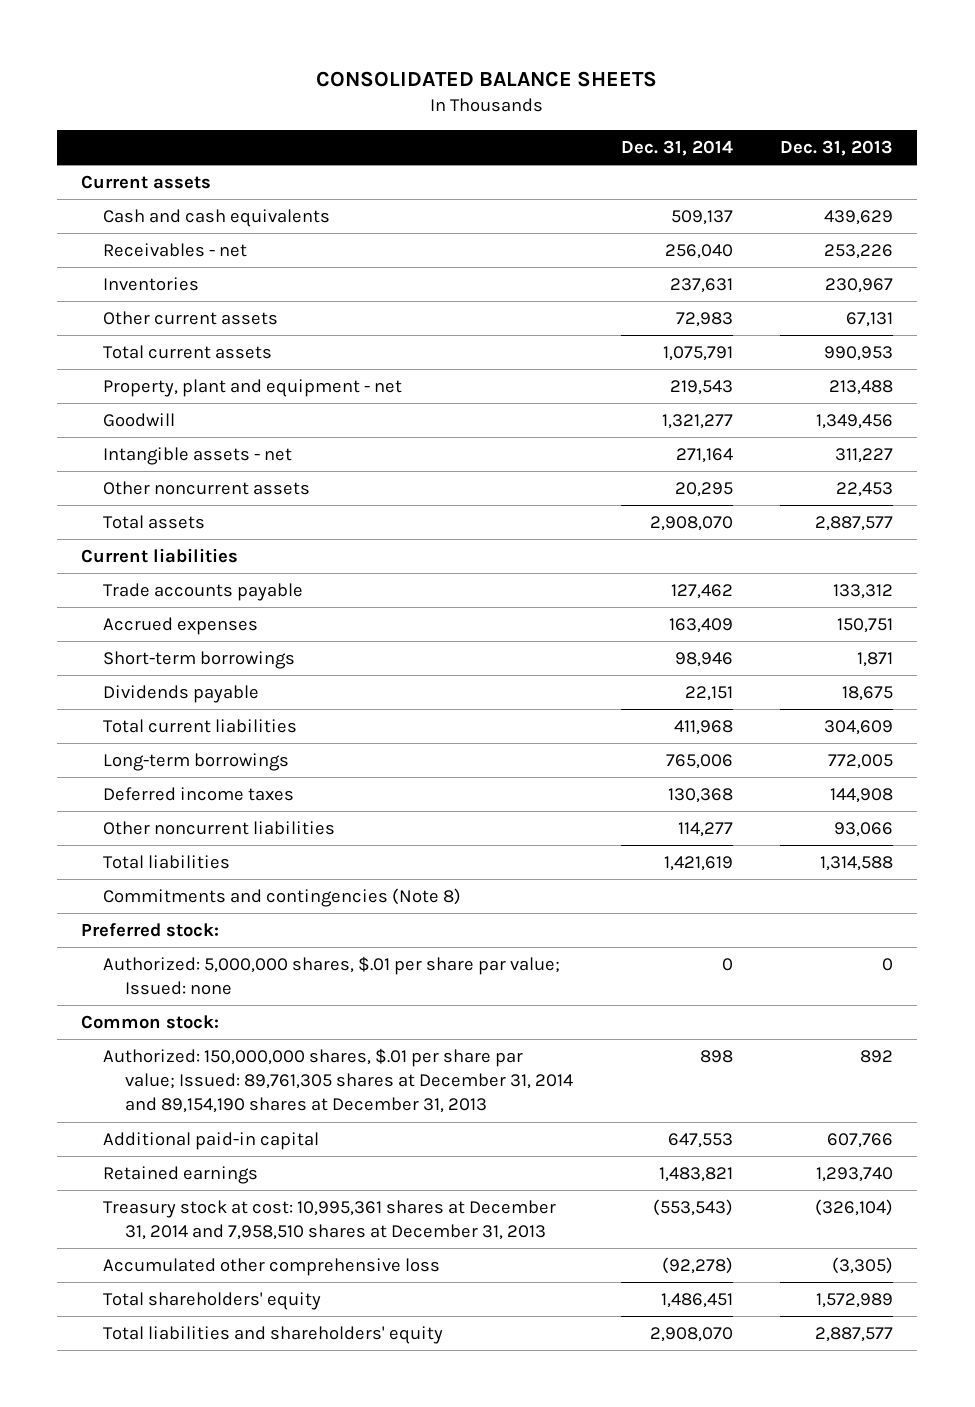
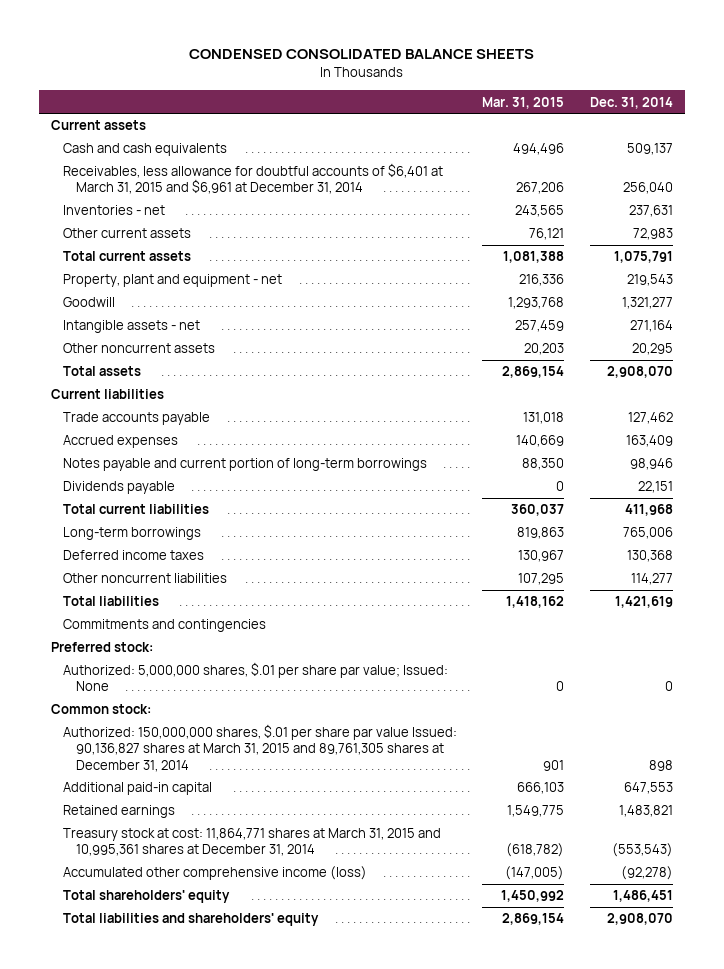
- CONSOLIDATED BALANCE SHEETS
+ CONDENSED CONSOLIDATED BALANCE SHEETS
- | Dec. 31, 2014 | Dec. 31, 2013
+ | Mar. 31, 2015 | Dec. 31, 2014
- Receivables - net | 256,040 | 253,226
- Inventories | 237,631 | 230,967
+ Receivables, less allowance for doubtful accounts of $6,401 at March 31, 2015 and $6,961 at December 31, 2014 | 267,206 | 256,040
+ Inventories - net | 243,565 | 237,631
- Short-term borrowings | 98,946 | 1,871
+ Notes payable and current portion of long-term borrowings | 88,350 | 98,946
- Commitments and contingencies (Note 8)
+ Commitments and contingencies
- Authorized: 5,000,000 shares, $.01 per share par value; Issued: none | 0 | 0
+ Authorized: 5,000,000 shares, $.01 per share par value; Issued: None | 0 | 0
- Authorized: 150,000,000 shares, $.01 per share par value; Issued: 89,761,305 shares at December 31, 2014 and 89,154,190 shares at December 31, 2013 | 898 | 892
+ Authorized: 150,000,000 shares, $.01 per share par value Issued: 90,136,827 shares at March 31, 2015 and 89,761,305 shares at December 31, 2014 | 901 | 898
- Treasury stock at cost: 10,995,361 shares at December 31, 2014 and 7,958,510 shares at December 31, 2013 | (553,543) | (326,104)
- Accumulated other comprehensive loss | (92,278) | (3,305)
+ Treasury stock at cost: 11,864,771 shares at March 31, 2015 and 10,995,361 shares at December 31, 2014 | (618,782) | (553,543)
+ Accumulated other comprehensive income (loss) | (147,005) | (92,278)

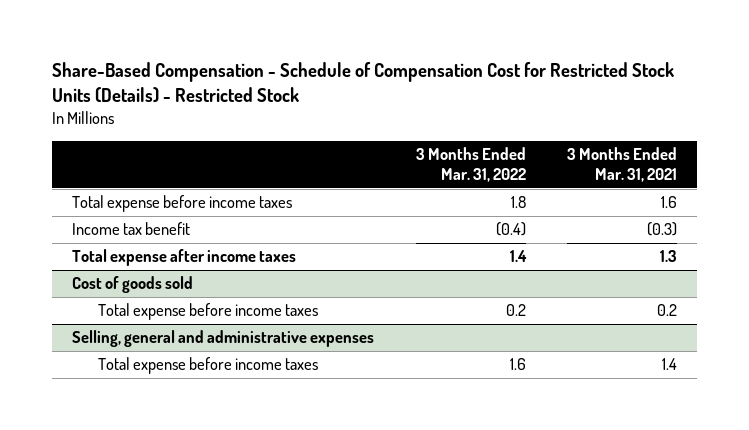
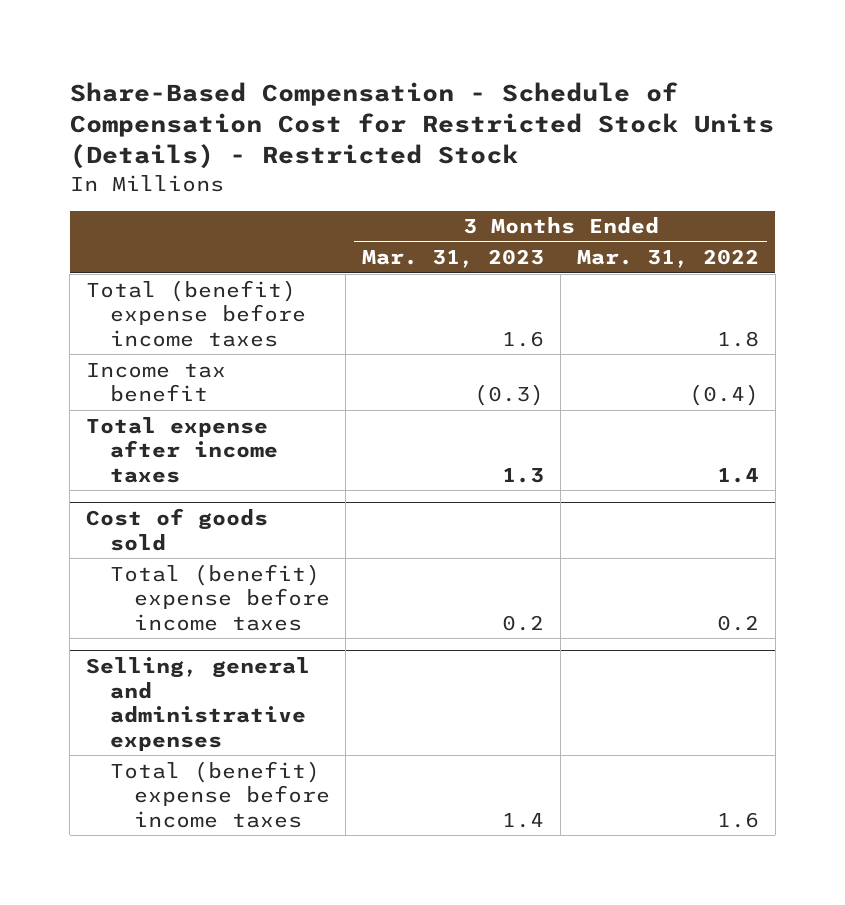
- | 3 Months Ended Mar. 31, 2022 | 3 Months Ended Mar. 31, 2021
+ | 3 Months Ended Mar. 31, 2023 | 3 Months Ended Mar. 31, 2022
- Total expense before income taxes | 1.8 | 1.6
+ Total (benefit) expense before income taxes | 1.6 | 1.8
@ Cost of goods sold
- Total expense before income taxes | 0.2 | 0.2
+ Total (benefit) expense before income taxes | 0.2 | 0.2
@ Selling, general and administrative expenses
- Total expense before income taxes | 1.6 | 1.4
+ Total (benefit) expense before income taxes | 1.4 | 1.6

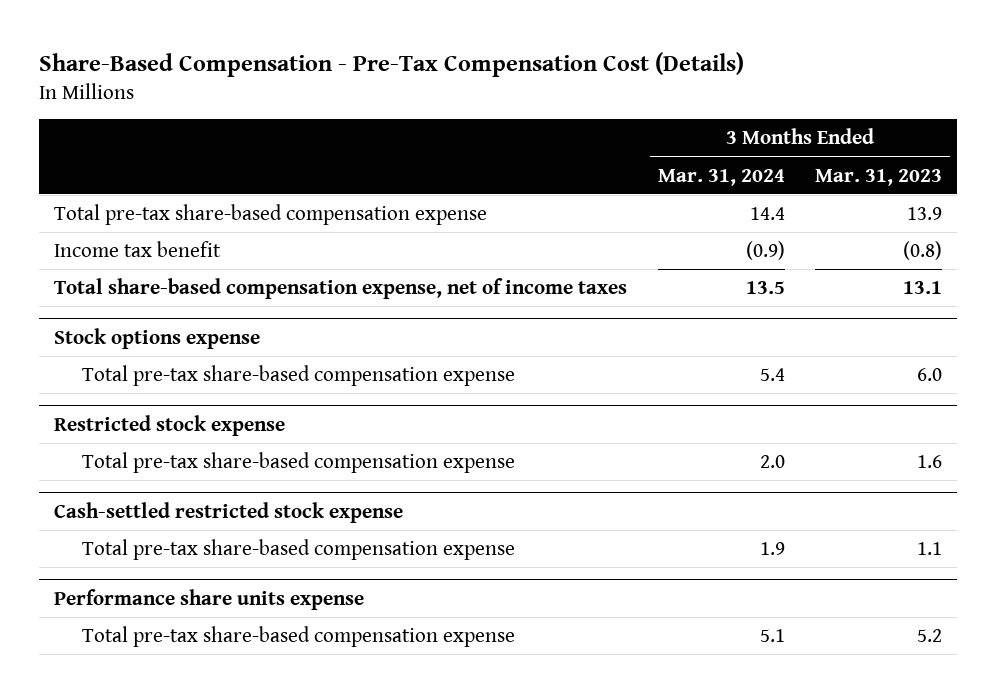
- Share-Based Compensation - Schedule of Compensation Cost for Restricted Stock Units (Details) - Restricted Stock
+ Share-Based Compensation - Pre-Tax Compensation Cost (Details)
- | 3 Months Ended Mar. 31, 2023 | 3 Months Ended Mar. 31, 2022
+ | 3 Months Ended Mar. 31, 2024 | 3 Months Ended Mar. 31, 2023
- Total (benefit) expense before income taxes | 1.6 | 1.8
- Income tax benefit | (0.3) | (0.4)
- Total expense after income taxes | 1.3 | 1.4
- Cost of goods sold
- Total (benefit) expense before income taxes | 0.2 | 0.2
- Selling, general and administrative expenses
- Total (benefit) expense before income taxes | 1.4 | 1.6
+ Total pre-tax share-based compensation expense | 14.4 | 13.9
+ Income tax benefit | (0.9) | (0.8)
+ Total share-based compensation expense, net of income taxes | 13.5 | 13.1
+ Stock options expense
+ Total pre-tax share-based compensation expense | 5.4 | 6.0
+ Restricted stock expense
+ Total pre-tax share-based compensation expense | 2.0 | 1.6
+ Cash-settled restricted stock expense
+ Total pre-tax share-based compensation expense | 1.9 | 1.1
+ Performance share units expense
+ Total pre-tax share-based compensation expense | 5.1 | 5.2

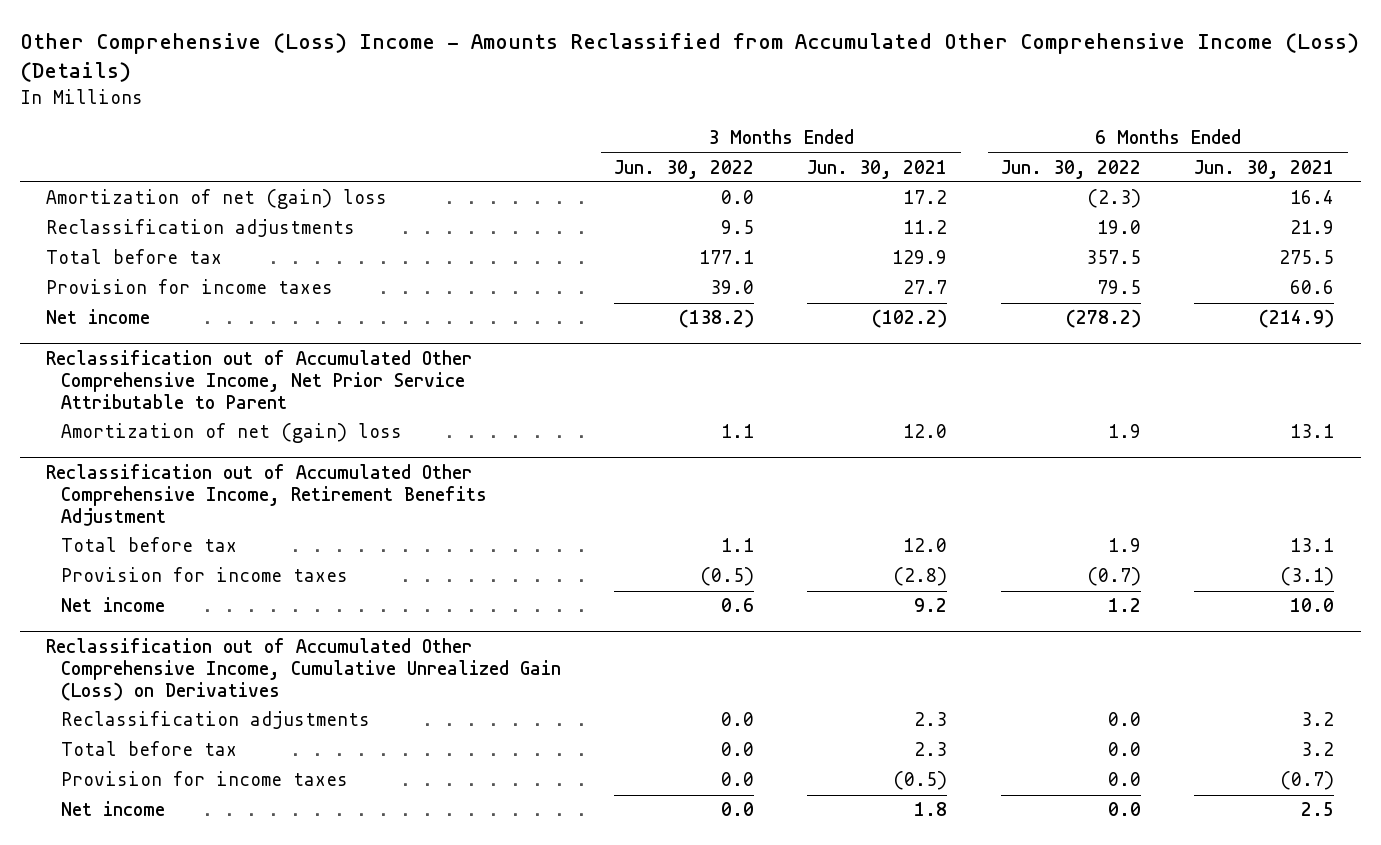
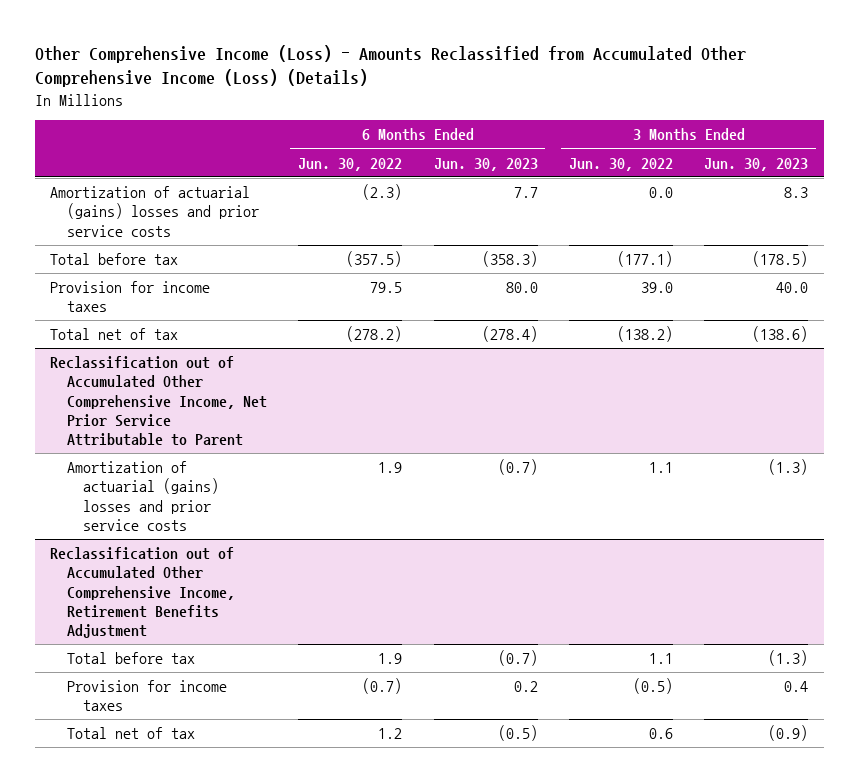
- Other Comprehensive (Loss) Income - Amounts Reclassified from Accumulated Other Comprehensive Income (Loss) (Details)
+ Other Comprehensive Income (Loss) - Amounts Reclassified from Accumulated Other Comprehensive Income (Loss) (Details)
- | 3 Months Ended Jun. 30, 2022 | 3 Months Ended Jun. 30, 2021 | 6 Months Ended Jun. 30, 2022 | 6 Months Ended Jun. 30, 2021
+ | 6 Months Ended Jun. 30, 2022 | 6 Months Ended Jun. 30, 2023 | 3 Months Ended Jun. 30, 2022 | 3 Months Ended Jun. 30, 2023
- Amortization of net (gain) loss | 0.0 | 17.2 | (2.3) | 16.4
- Reclassification adjustments | 9.5 | 11.2 | 19.0 | 21.9
- Total before tax | 177.1 | 129.9 | 357.5 | 275.5
+ Amortization of actuarial (gains) losses and prior service costs | (2.3) | 7.7 | 0.0 | 8.3
+ Total before tax | (357.5) | (358.3) | (177.1) | (178.5)
- Net income | (138.2) | (102.2) | (278.2) | (214.9)
+ Total net of tax | (278.2) | (278.4) | (138.2) | (138.6)
@ Reclassification out of Accumulated Other Comprehensive Income, Net Prior Service Attributable to Parent
- Amortization of net (gain) loss | 1.1 | 12.0 | 1.9 | 13.1
+ Amortization of actuarial (gains) losses and prior service costs | 1.9 | (0.7) | 1.1 | (1.3)
@ Reclassification out of Accumulated Other Comprehensive Income, Retirement Benefits Adjustment
- Net income | 0.6 | 9.2 | 1.2 | 10.0
- Reclassification out of Accumulated Other Comprehensive Income, Cumulative Unrealized Gain (Loss) on Derivatives
- Reclassification adjustments | 0.0 | 2.3 | 0.0 | 3.2
- Total before tax | 0.0 | 2.3 | 0.0 | 3.2
- Provision for income taxes | 0.0 | (0.5) | 0.0 | (0.7)
- Net income | 0.0 | 1.8 | 0.0 | 2.5
@ Reclassification out of Accumulated Other Comprehensive Income, Retirement Benefits Adjustment
+ Total net of tax | 1.2 | (0.5) | 0.6 | (0.9)

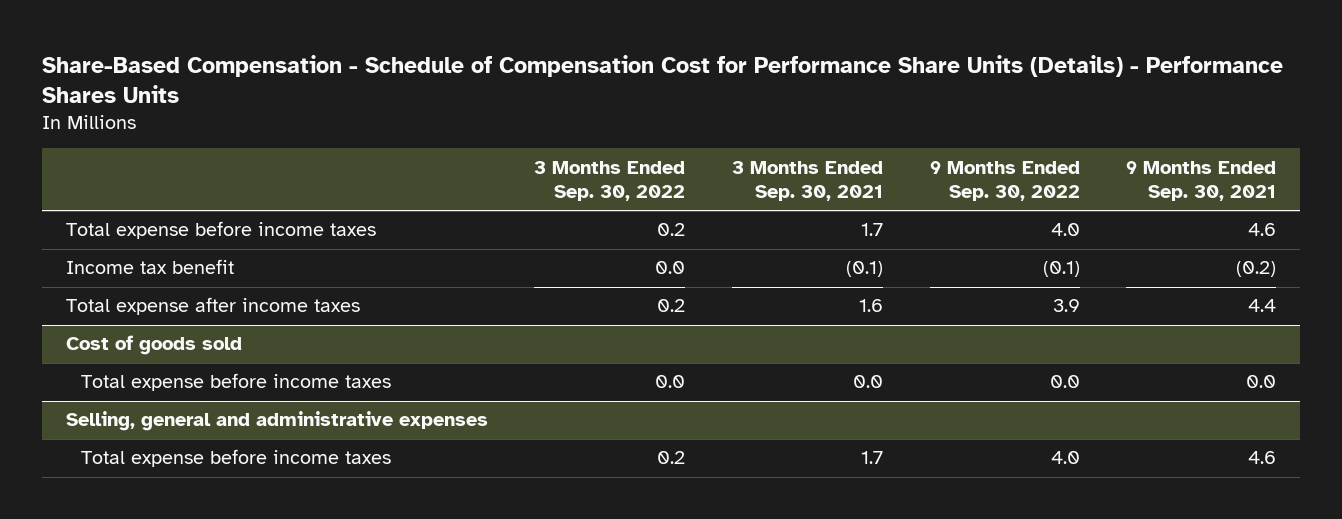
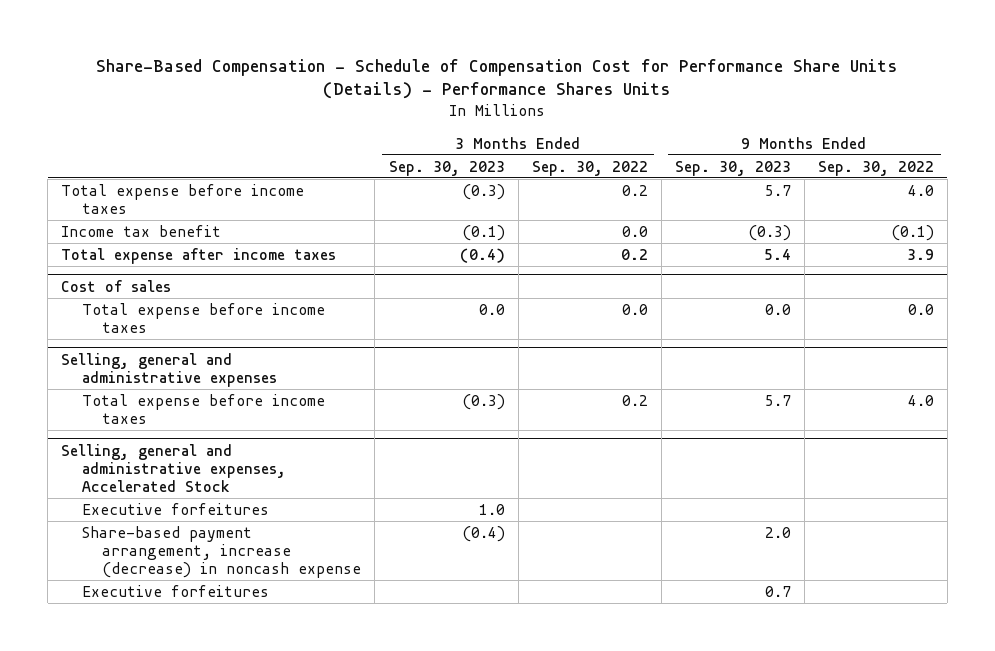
- | 3 Months Ended Sep. 30, 2022 | 3 Months Ended Sep. 30, 2021 | 9 Months Ended Sep. 30, 2022 | 9 Months Ended Sep. 30, 2021
+ | 3 Months Ended Sep. 30, 2023 | 3 Months Ended Sep. 30, 2022 | 9 Months Ended Sep. 30, 2023 | 9 Months Ended Sep. 30, 2022
- Cost of goods sold
+ Cost of sales
+ Selling, general and administrative expenses, Accelerated Stock
+ Executive forfeitures | 1.0 | | |
+ Share-based payment arrangement, increase (decrease) in noncash expense | (0.4) | | 2.0 |
+ Executive forfeitures | | | 0.7 |

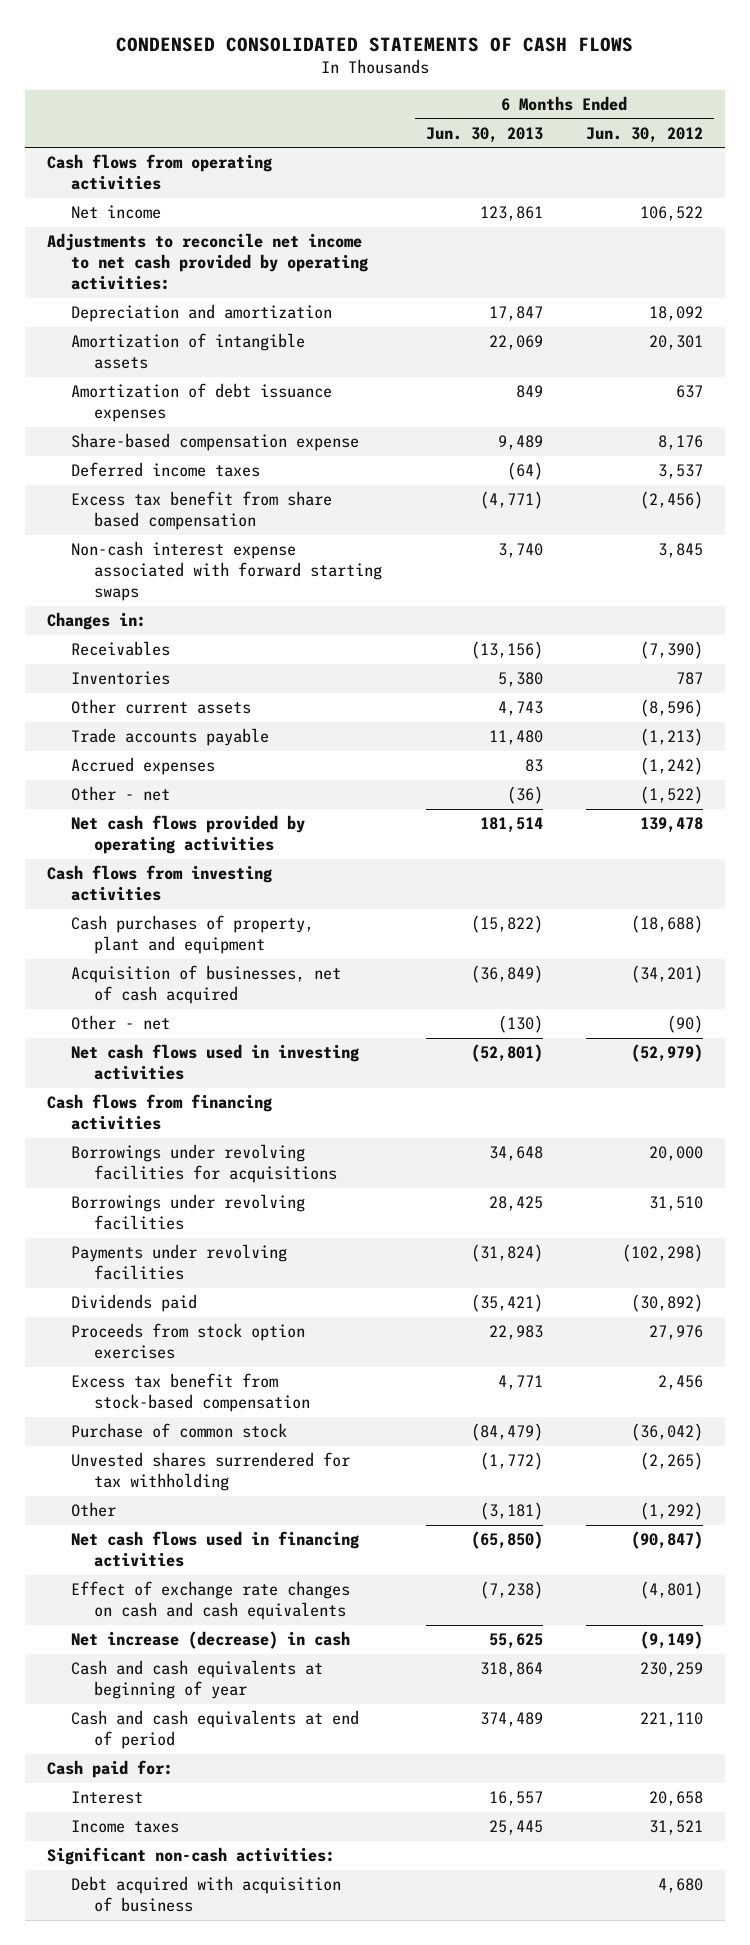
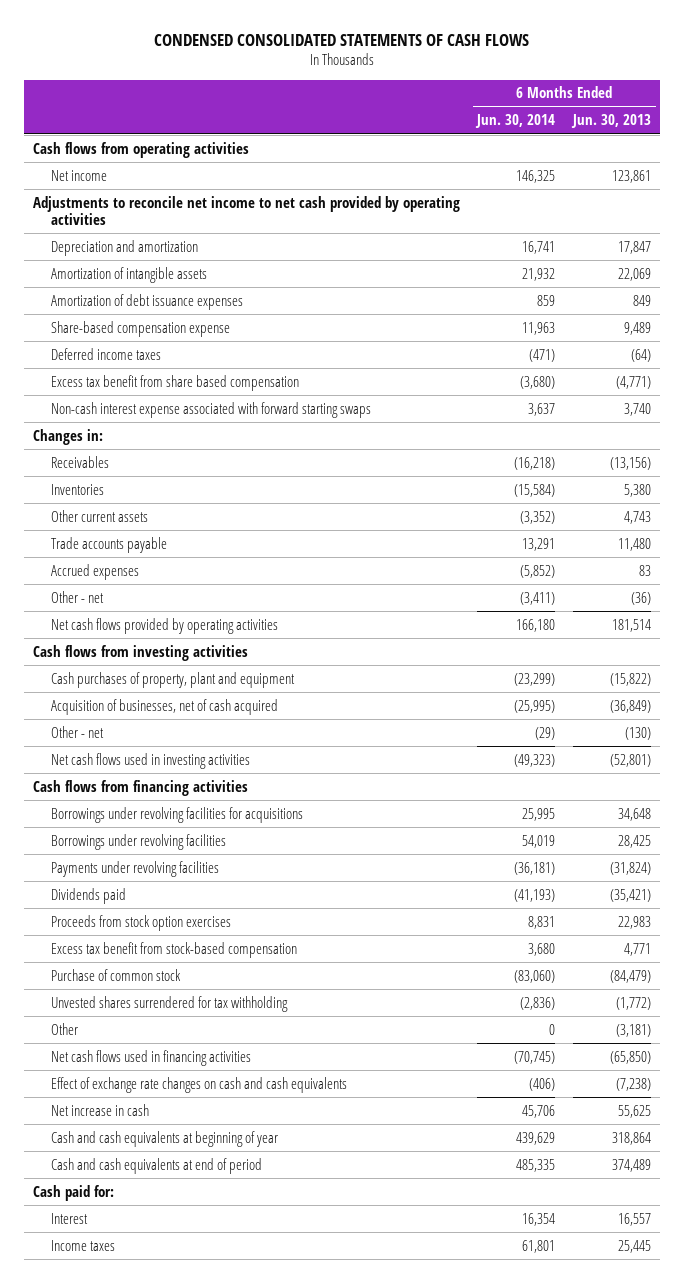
- | 6 Months Ended Jun. 30, 2013 | 6 Months Ended Jun. 30, 2012
+ | 6 Months Ended Jun. 30, 2014 | 6 Months Ended Jun. 30, 2013
- Adjustments to reconcile net income to net cash provided by operating activities:
+ Adjustments to reconcile net income to net cash provided by operating activities
- Net increase (decrease) in cash | 55,625 | (9,149)
+ Net increase in cash | 45,706 | 55,625
- Significant non-cash activities:
- Debt acquired with acquisition of business | | 4,680

